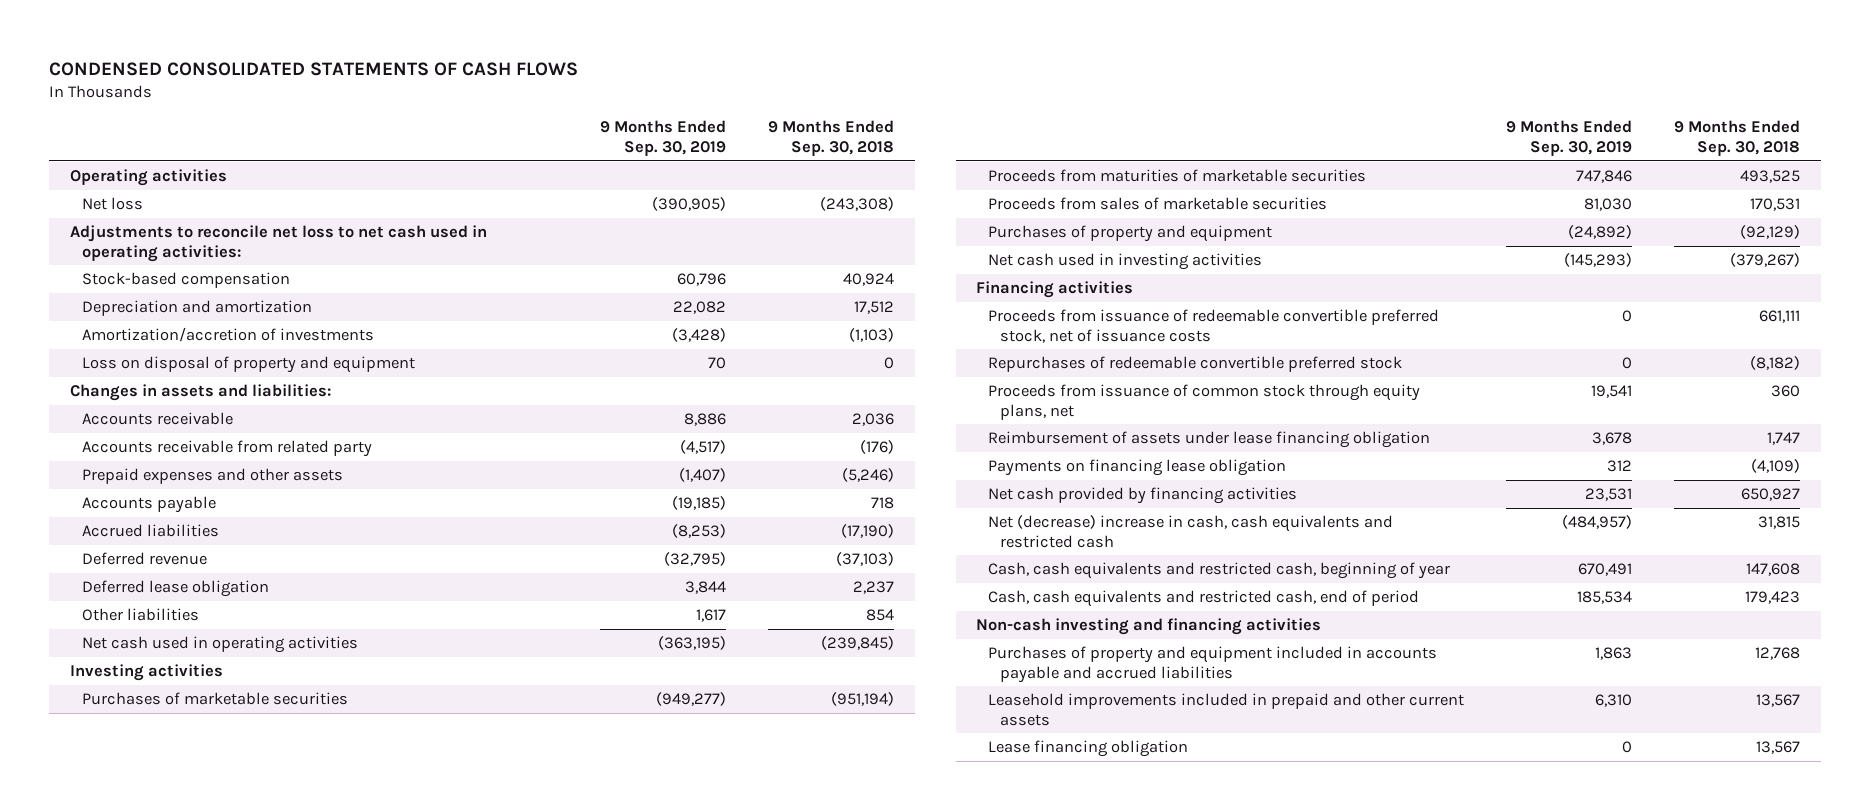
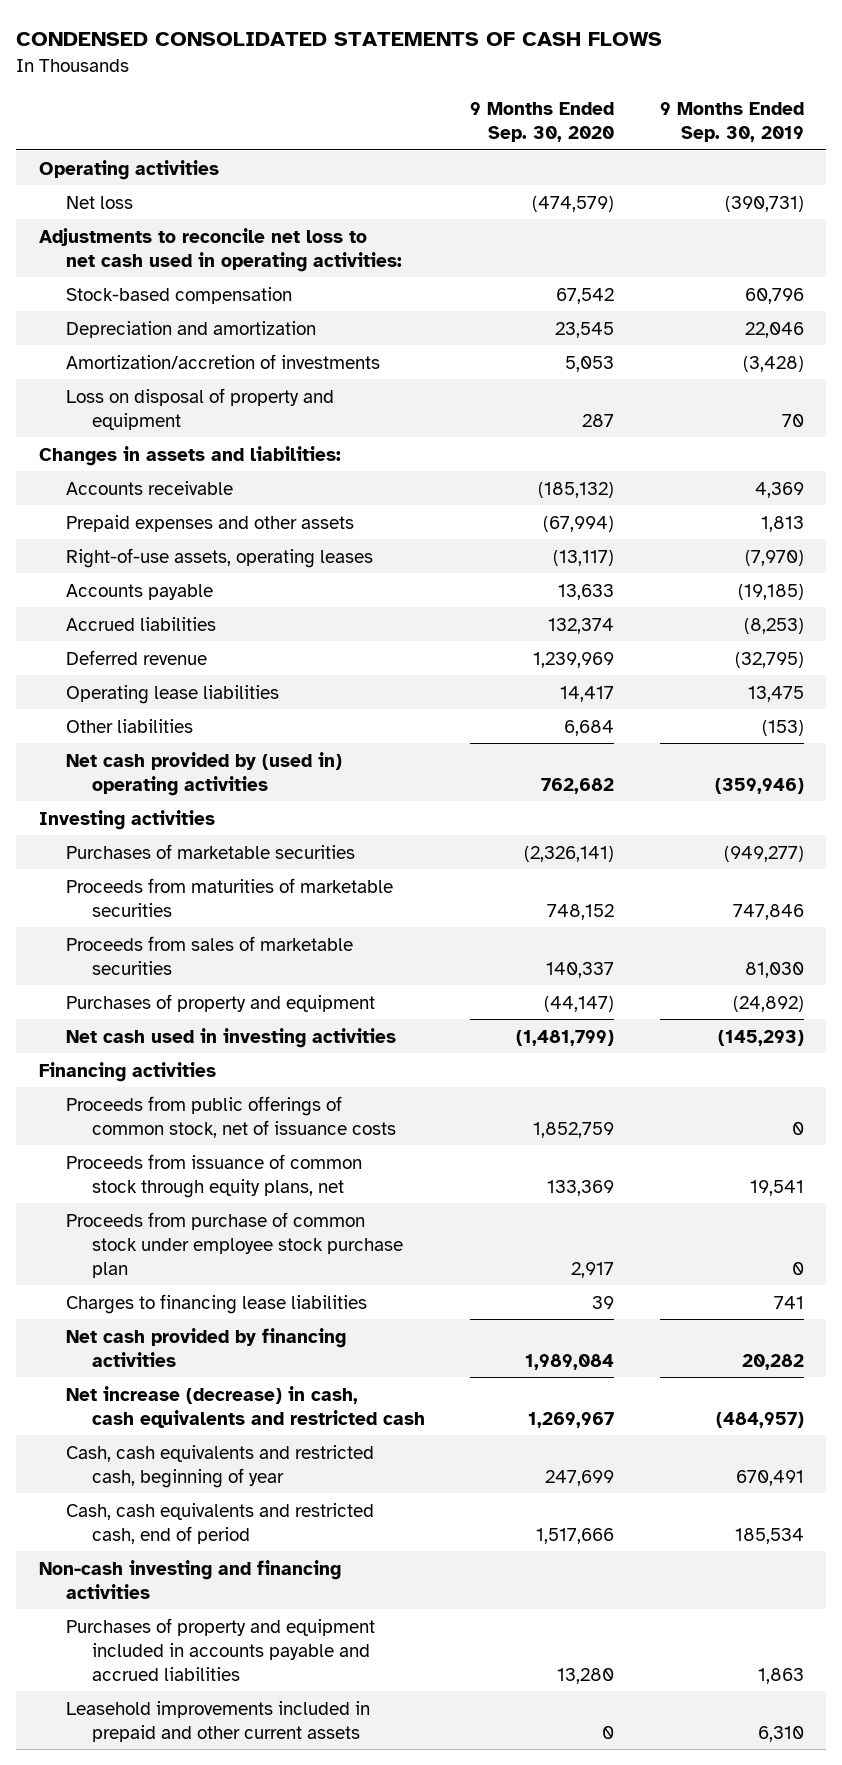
- | 9 Months Ended Sep. 30, 2019 | 9 Months Ended Sep. 30, 2018
+ | 9 Months Ended Sep. 30, 2020 | 9 Months Ended Sep. 30, 2019
- Net loss | (390,905) | (243,308)
+ Net loss | (474,579) | (390,731)
- Depreciation and amortization | 22,082 | 17,512
+ Depreciation and amortization | 23,545 | 22,046
- Accounts receivable | 8,886 | 2,036
- Accounts receivable from related party | (4,517) | (176)
- Prepaid expenses and other assets | (1,407) | (5,246)
+ Accounts receivable | (185,132) | 4,369
+ Prepaid expenses and other assets | (67,994) | 1,813
+ Right-of-use assets, operating leases | (13,117) | (7,970)
- Deferred lease obligation | 3,844 | 2,237
- Other liabilities | 1,617 | 854
- Net cash used in operating activities | (363,195) | (239,845)
+ Operating lease liabilities | 14,417 | 13,475
+ Other liabilities | 6,684 | (153)
+ Net cash provided by (used in) operating activities | 762,682 | (359,946)
- Proceeds from issuance of redeemable convertible preferred stock, net of issuance costs | 0 | 661,111
- Repurchases of redeemable convertible preferred stock | 0 | (8,182)
+ Proceeds from public offerings of common stock, net of issuance costs | 1,852,759 | 0
- Reimbursement of assets under lease financing obligation | 3,678 | 1,747
- Payments on financing lease obligation | 312 | (4,109)
- Net cash provided by financing activities | 23,531 | 650,927
- Net (decrease) increase in cash, cash equivalents and restricted cash | (484,957) | 31,815
+ Proceeds from purchase of common stock under employee stock purchase plan | 2,917 | 0
+ Charges to financing lease liabilities | 39 | 741
+ Net cash provided by financing activities | 1,989,084 | 20,282
+ Net increase (decrease) in cash, cash equivalents and restricted cash | 1,269,967 | (484,957)
- Lease financing obligation | 0 | 13,567

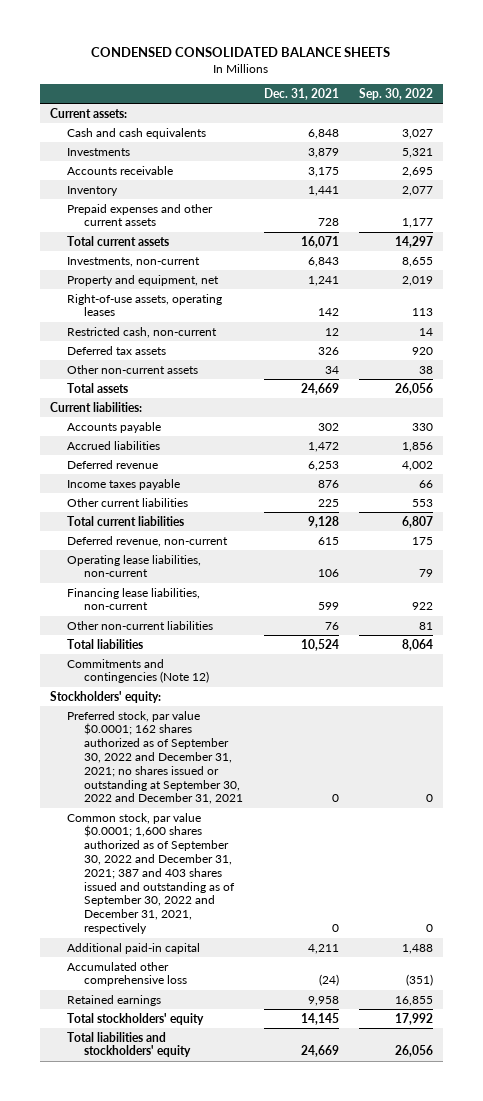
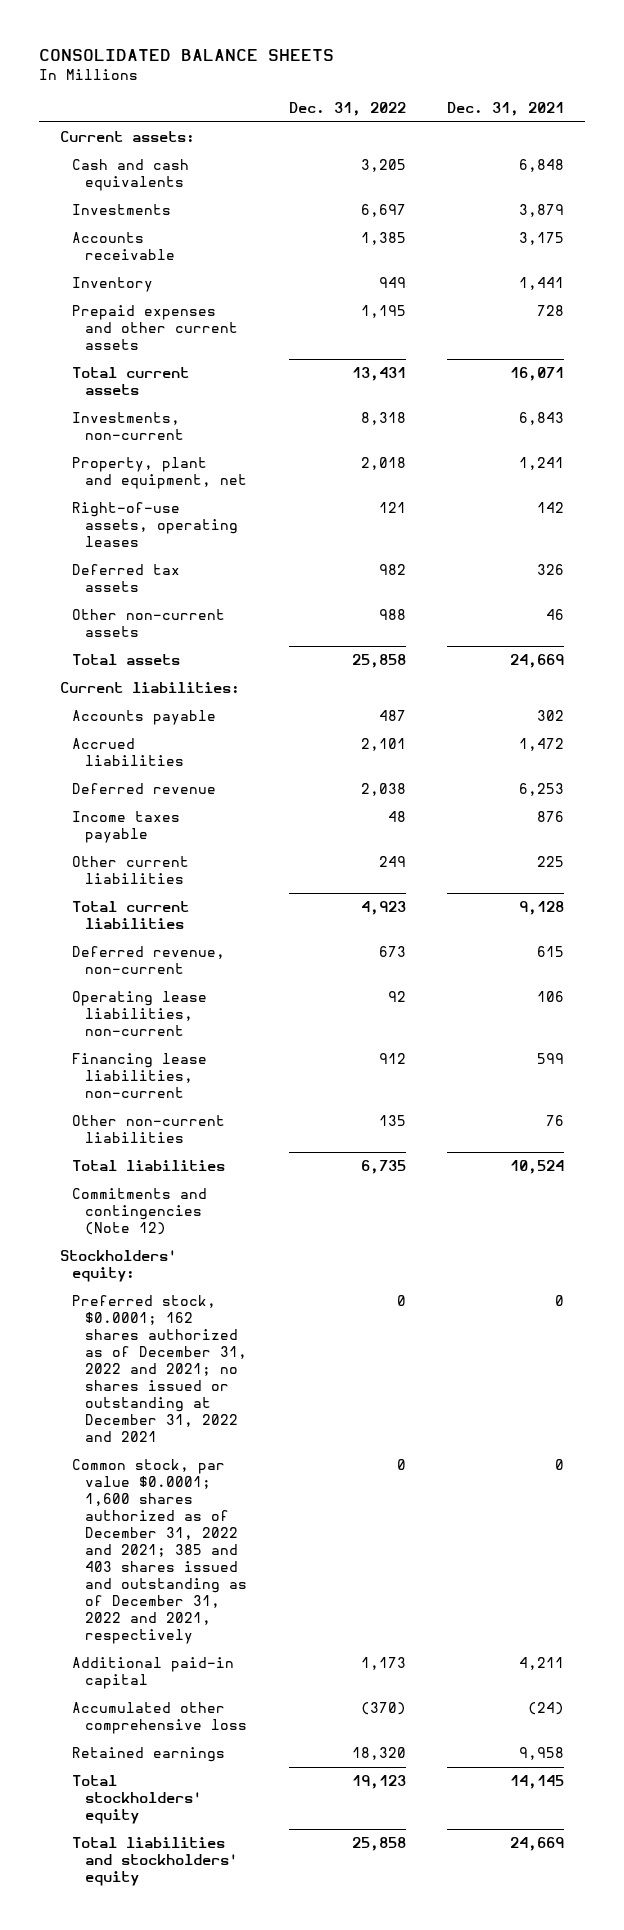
- CONDENSED CONSOLIDATED BALANCE SHEETS
+ CONSOLIDATED BALANCE SHEETS
- | Dec. 31, 2021 | Sep. 30, 2022
+ | Dec. 31, 2022 | Dec. 31, 2021
- Property and equipment, net | 1,241 | 2,019
+ Property, plant and equipment, net | 2,018 | 1,241
- Restricted cash, non-current | 12 | 14
- Other non-current assets | 34 | 38
+ Other non-current assets | 988 | 46
- Preferred stock, par value $0.0001; 162 shares authorized as of September 30, 2022 and December 31, 2021; no shares issued or outstanding at September 30, 2022 and December 31, 2021 | 0 | 0
- Common stock, par value $0.0001; 1,600 shares authorized as of September 30, 2022 and December 31, 2021; 387 and 403 shares issued and outstanding as of September 30, 2022 and December 31, 2021, respectively | 0 | 0
+ Preferred stock, $0.0001; 162 shares authorized as of December 31, 2022 and 2021; no shares issued or outstanding at December 31, 2022 and 2021 | 0 | 0
+ Common stock, par value $0.0001; 1,600 shares authorized as of December 31, 2022 and 2021; 385 and 403 shares issued and outstanding as of December 31, 2022 and 2021, respectively | 0 | 0

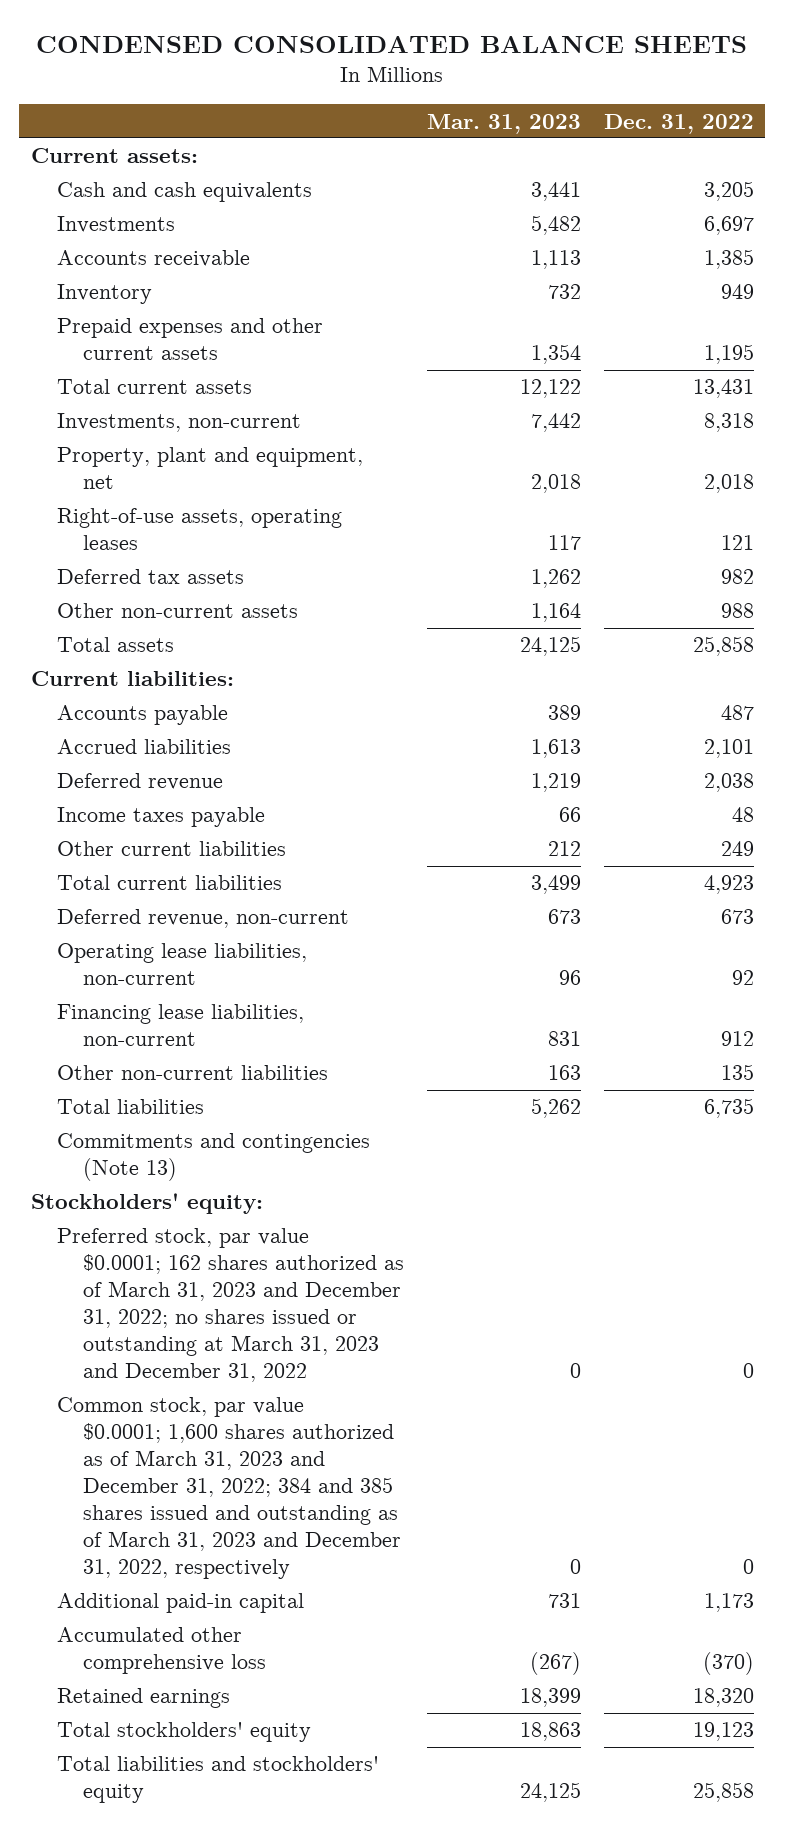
- CONSOLIDATED BALANCE SHEETS
+ CONDENSED CONSOLIDATED BALANCE SHEETS
- | Dec. 31, 2022 | Dec. 31, 2021
+ | Mar. 31, 2023 | Dec. 31, 2022
- Commitments and contingencies (Note 12)
+ Commitments and contingencies (Note 13)
- Preferred stock, $0.0001; 162 shares authorized as of December 31, 2022 and 2021; no shares issued or outstanding at December 31, 2022 and 2021 | 0 | 0
- Common stock, par value $0.0001; 1,600 shares authorized as of December 31, 2022 and 2021; 385 and 403 shares issued and outstanding as of December 31, 2022 and 2021, respectively | 0 | 0
+ Preferred stock, par value $0.0001; 162 shares authorized as of March 31, 2023 and December 31, 2022; no shares issued or outstanding at March 31, 2023 and December 31, 2022 | 0 | 0
+ Common stock, par value $0.0001; 1,600 shares authorized as of March 31, 2023 and December 31, 2022; 384 and 385 shares issued and outstanding as of March 31, 2023 and December 31, 2022, respectively | 0 | 0

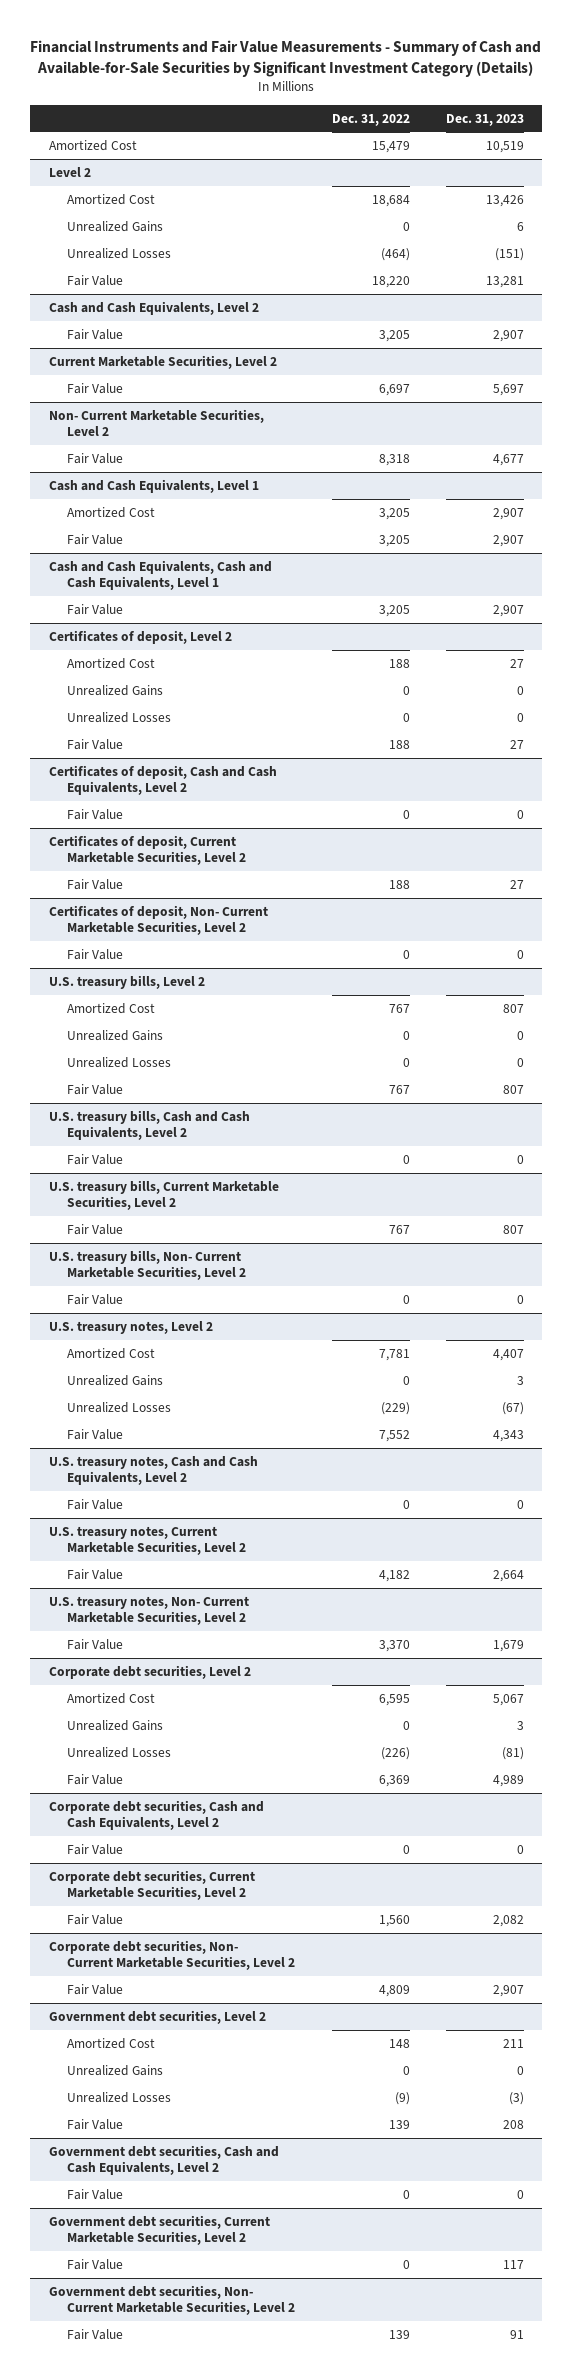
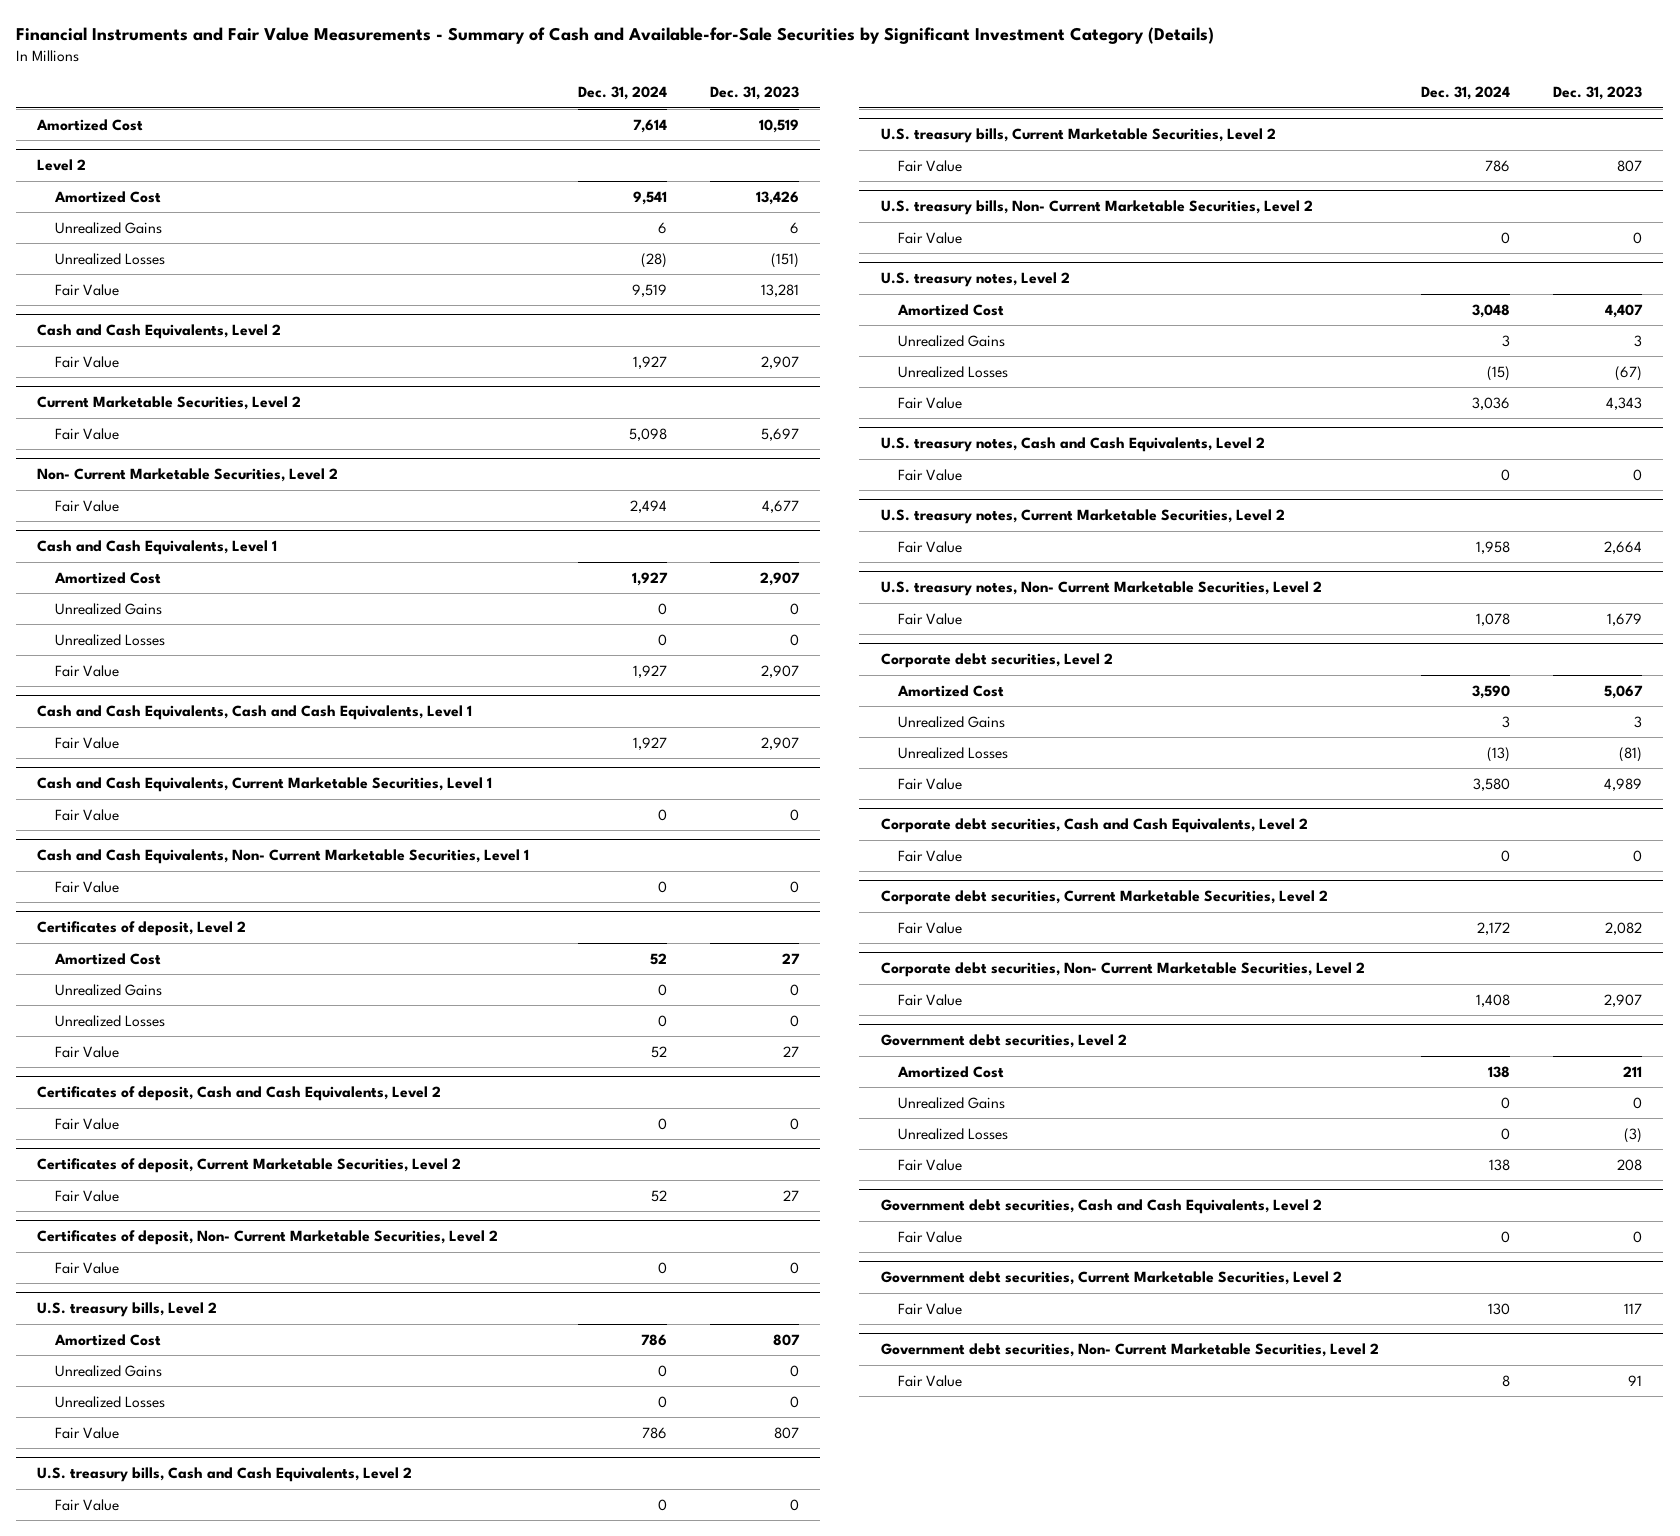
- | Dec. 31, 2022 | Dec. 31, 2023
+ | Dec. 31, 2024 | Dec. 31, 2023
@ Cash and Cash Equivalents, Level 1
+ Unrealized Gains | 0 | 0
+ Unrealized Losses | 0 | 0
+ Cash and Cash Equivalents, Current Marketable Securities, Level 1
+ Fair Value | 0 | 0
+ Cash and Cash Equivalents, Non- Current Marketable Securities, Level 1
+ Fair Value | 0 | 0

